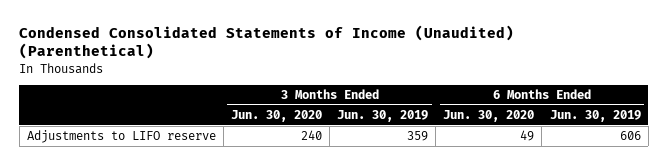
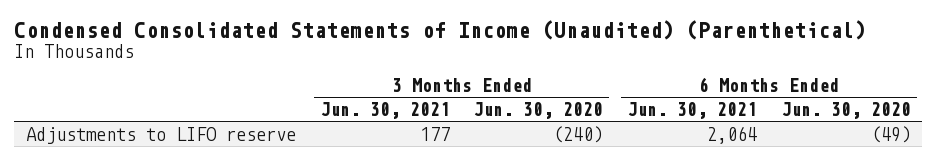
- | 3 Months Ended Jun. 30, 2020 | 3 Months Ended Jun. 30, 2019 | 6 Months Ended Jun. 30, 2020 | 6 Months Ended Jun. 30, 2019
+ | 3 Months Ended Jun. 30, 2021 | 3 Months Ended Jun. 30, 2020 | 6 Months Ended Jun. 30, 2021 | 6 Months Ended Jun. 30, 2020
- Adjustments to LIFO reserve | 240 | 359 | 49 | 606
+ Adjustments to LIFO reserve | 177 | (240) | 2,064 | (49)

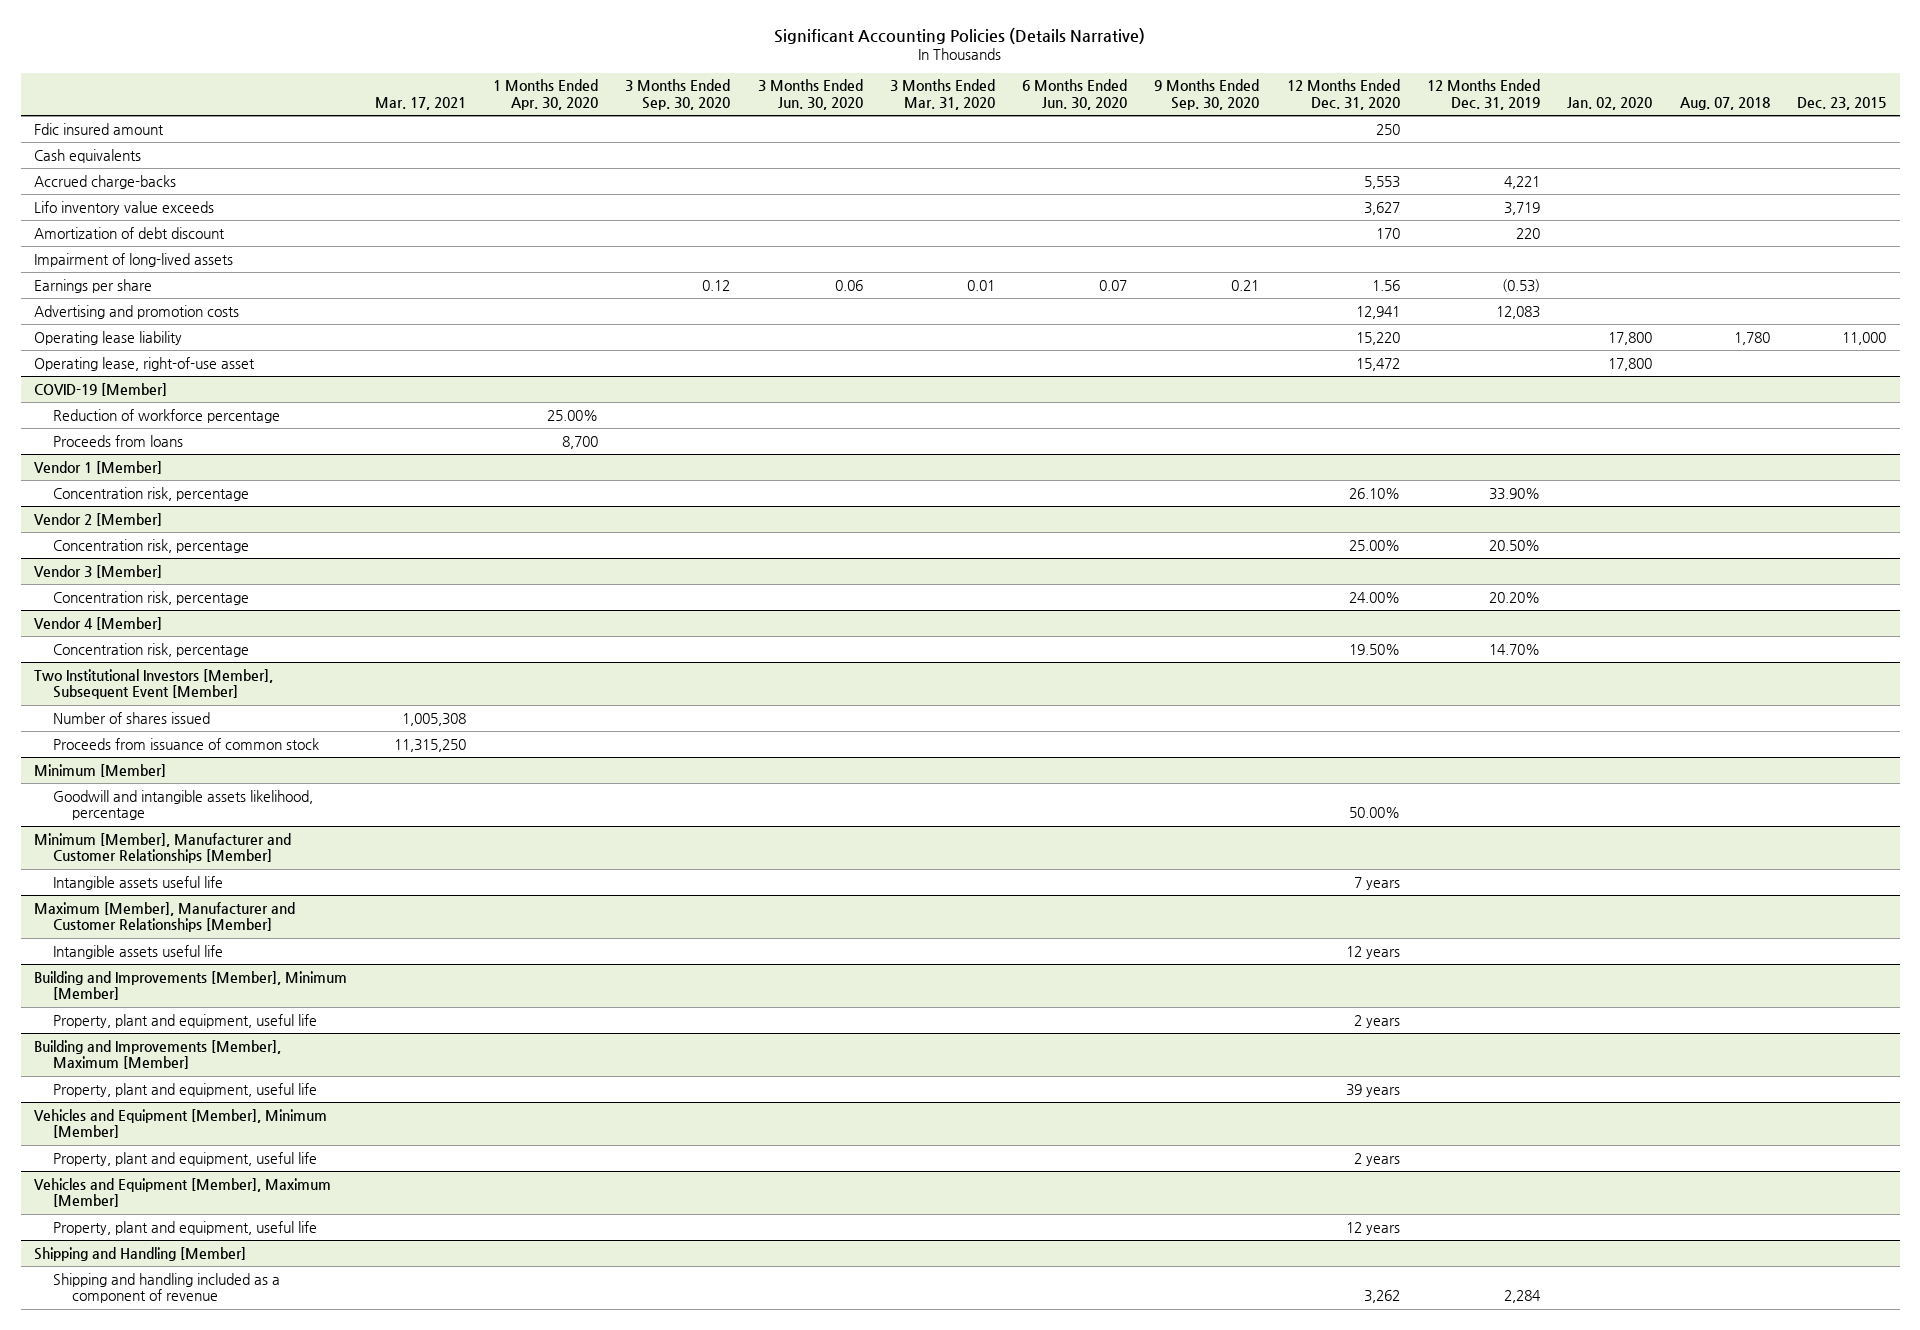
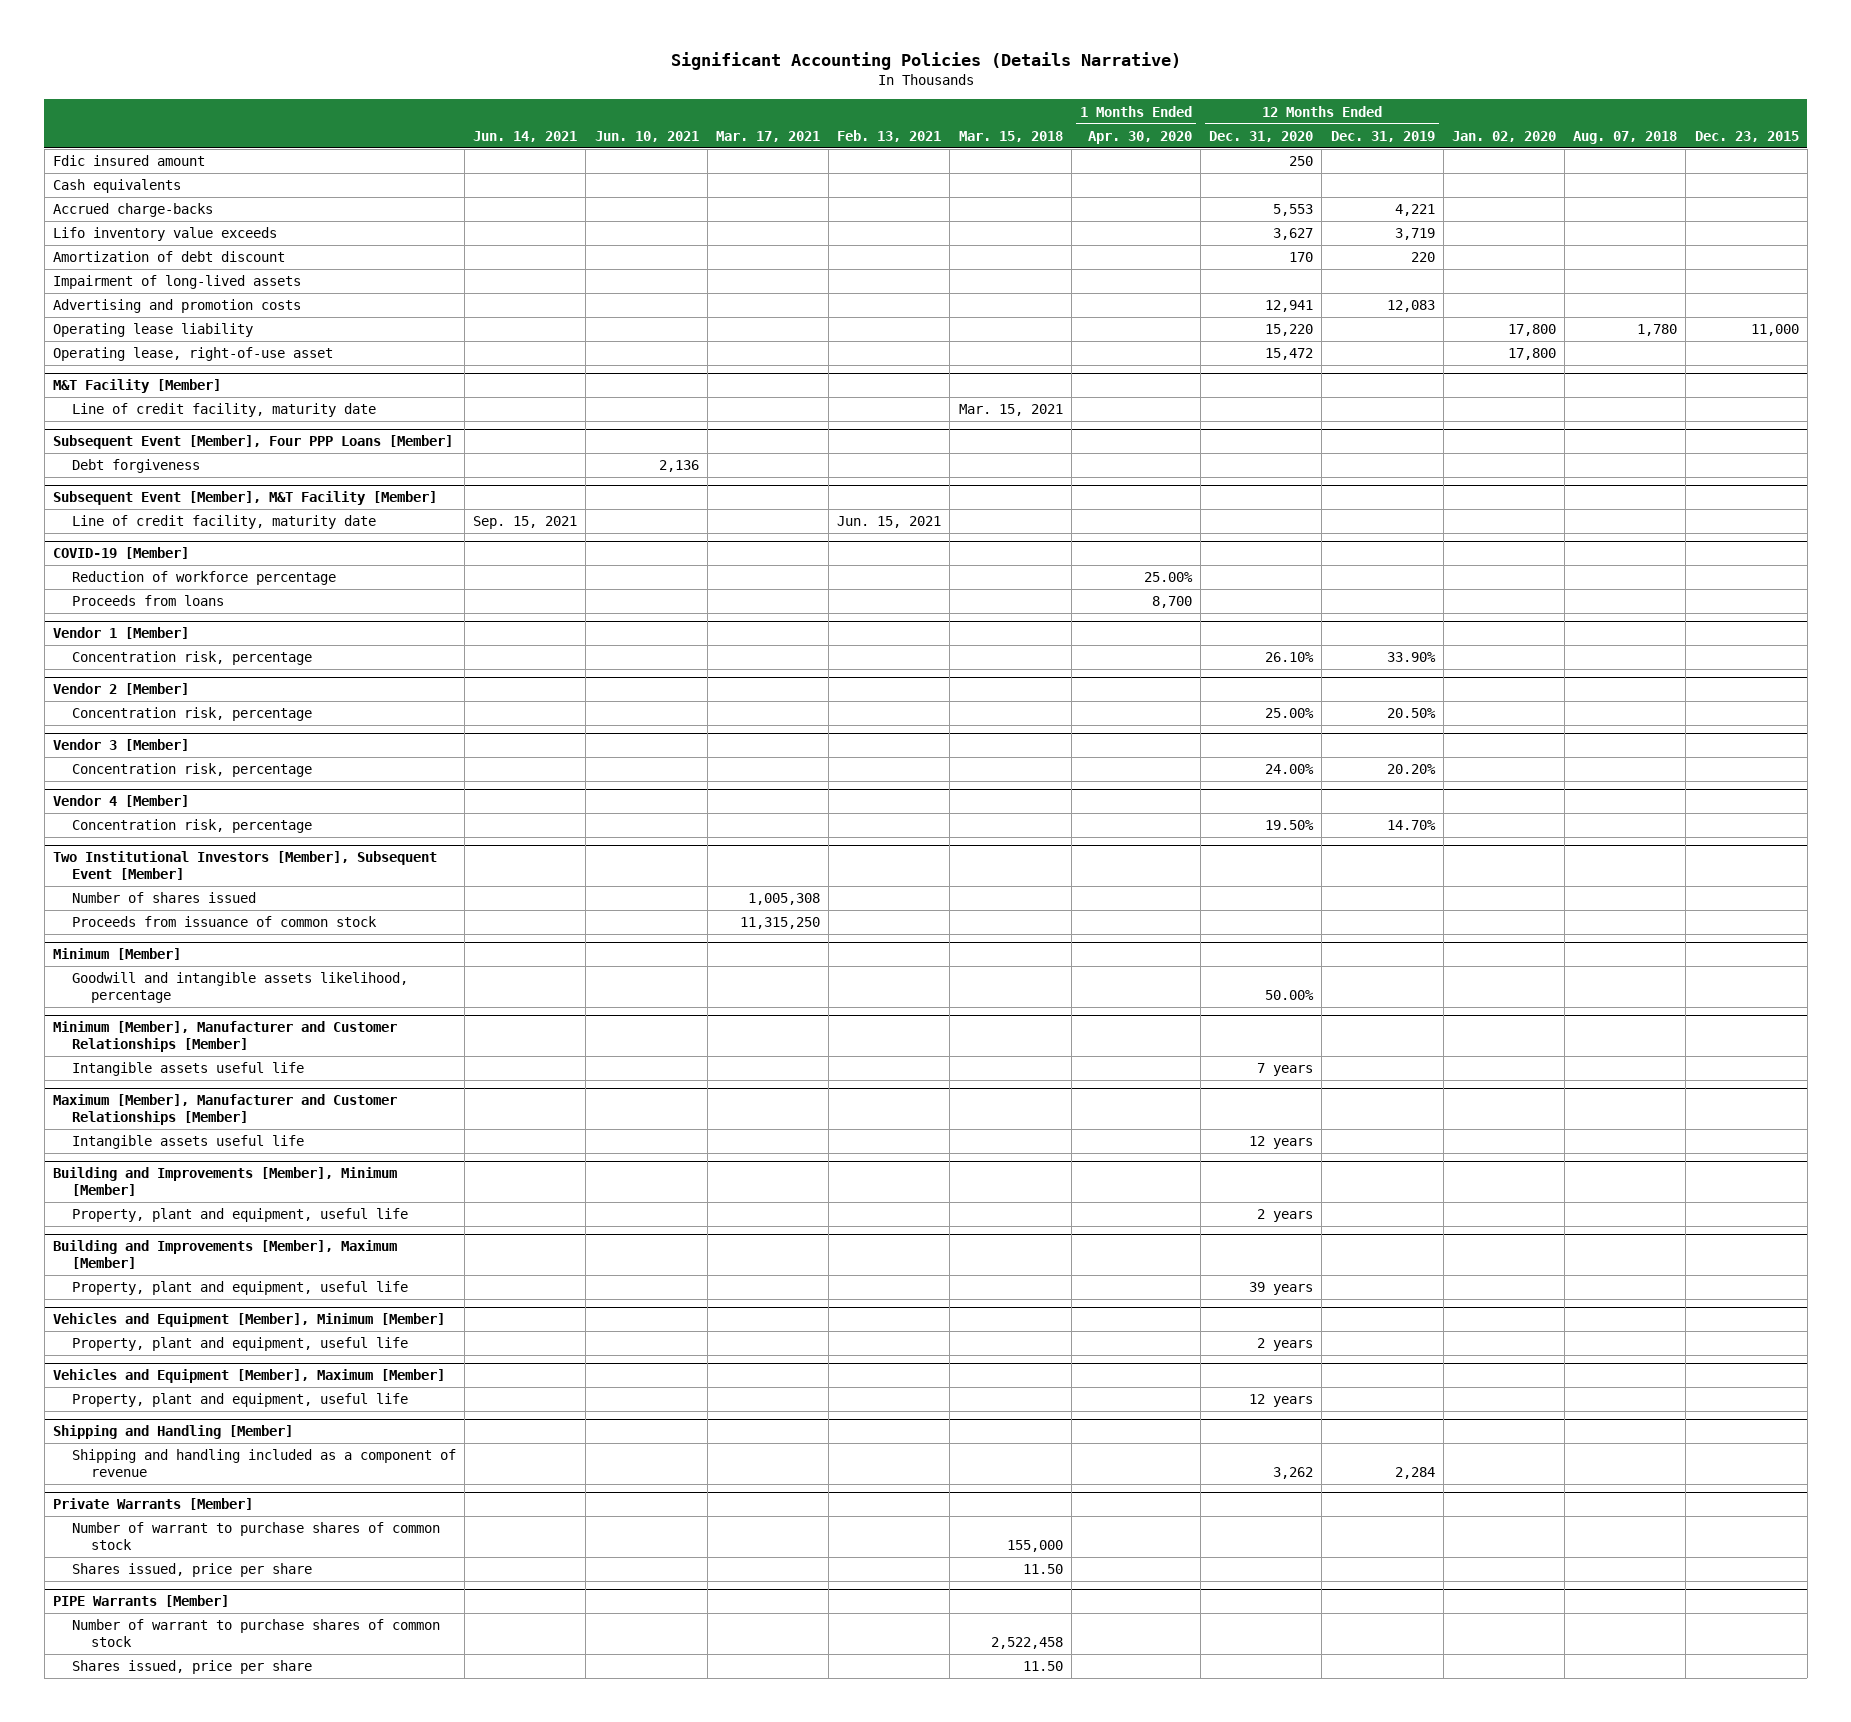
- | Mar. 17, 2021 | 1 Months Ended Apr. 30, 2020 | 3 Months Ended Sep. 30, 2020 | 3 Months Ended Jun. 30, 2020 | 3 Months Ended Mar. 31, 2020 | 6 Months Ended Jun. 30, 2020 | 9 Months Ended Sep. 30, 2020 | 12 Months Ended Dec. 31, 2020 | 12 Months Ended Dec. 31, 2019 | Jan. 02, 2020 | Aug. 07, 2018 | Dec. 23, 2015
+ | Jun. 14, 2021 | Jun. 10, 2021 | Mar. 17, 2021 | Feb. 13, 2021 | Mar. 15, 2018 | 1 Months Ended Apr. 30, 2020 | 12 Months Ended Dec. 31, 2020 | 12 Months Ended Dec. 31, 2019 | Jan. 02, 2020 | Aug. 07, 2018 | Dec. 23, 2015
- Earnings per share | | | 0.12 | 0.06 | 0.01 | 0.07 | 0.21 | 1.56 | (0.53) | | |
+ M&T Facility [Member]
+ Line of credit facility, maturity date | | | | | Mar. 15, 2021 | | | | | |
+ Subsequent Event [Member], Four PPP Loans [Member]
+ Debt forgiveness | | 2,136 | | | | | | | | |
+ Subsequent Event [Member], M&T Facility [Member]
+ Line of credit facility, maturity date | Sep. 15, 2021 | | | Jun. 15, 2021 | | | | | | |
+ Private Warrants [Member]
+ Number of warrant to purchase shares of common stock | | | | | 155,000 | | | | | |
+ Shares issued, price per share | | | | | 11.50 | | | | | |
+ PIPE Warrants [Member]
+ Number of warrant to purchase shares of common stock | | | | | 2,522,458 | | | | | |
+ Shares issued, price per share | | | | | 11.50 | | | | | |

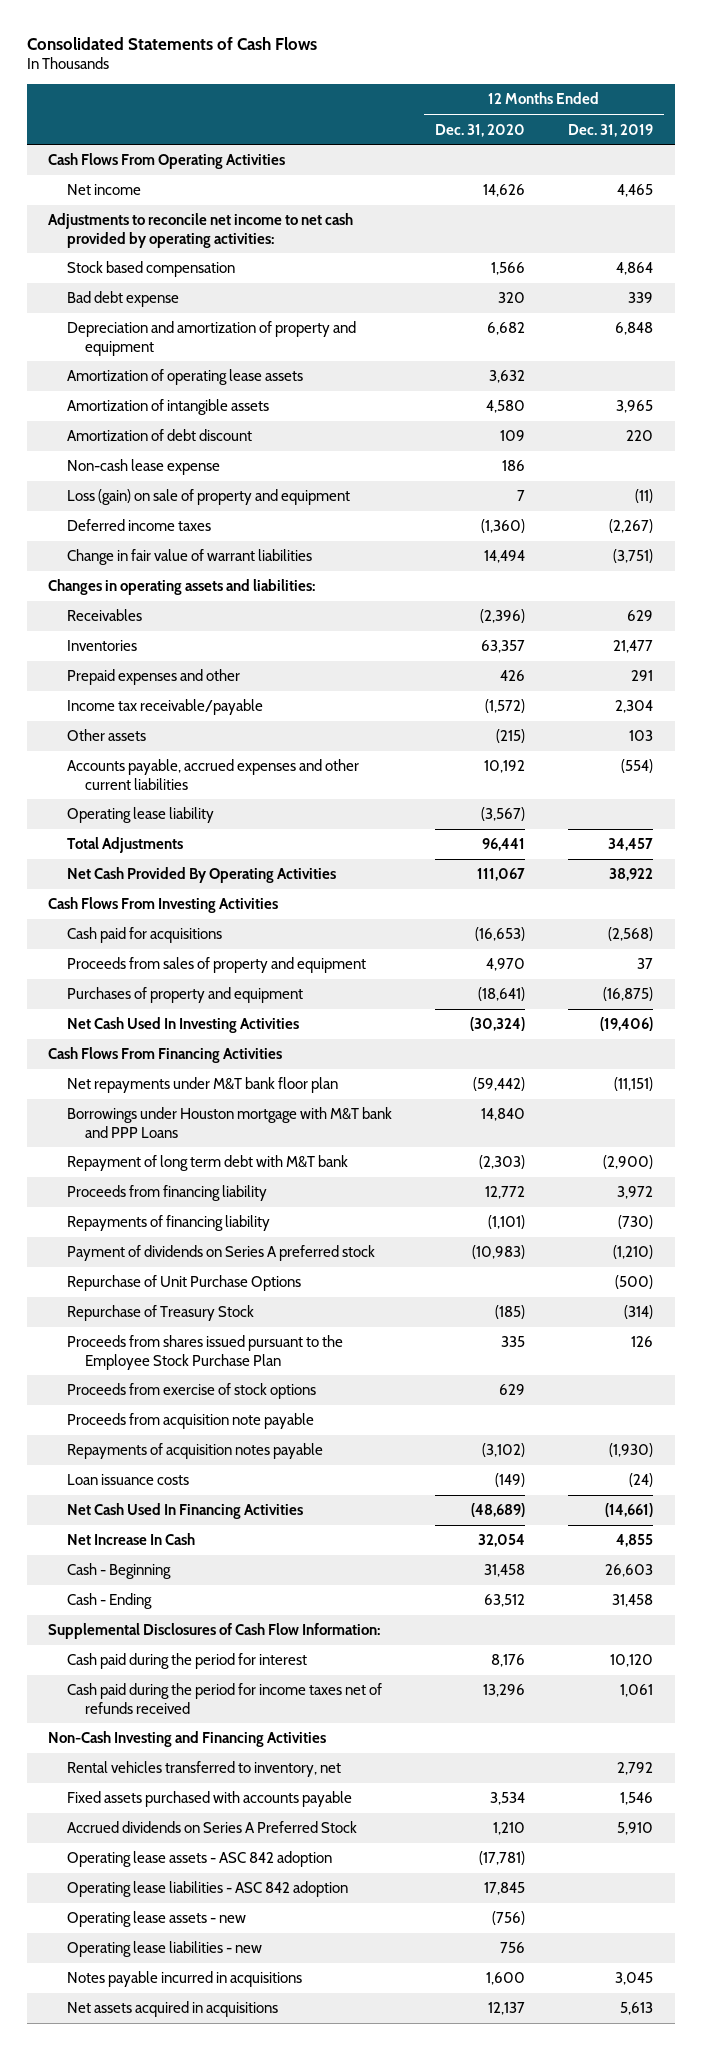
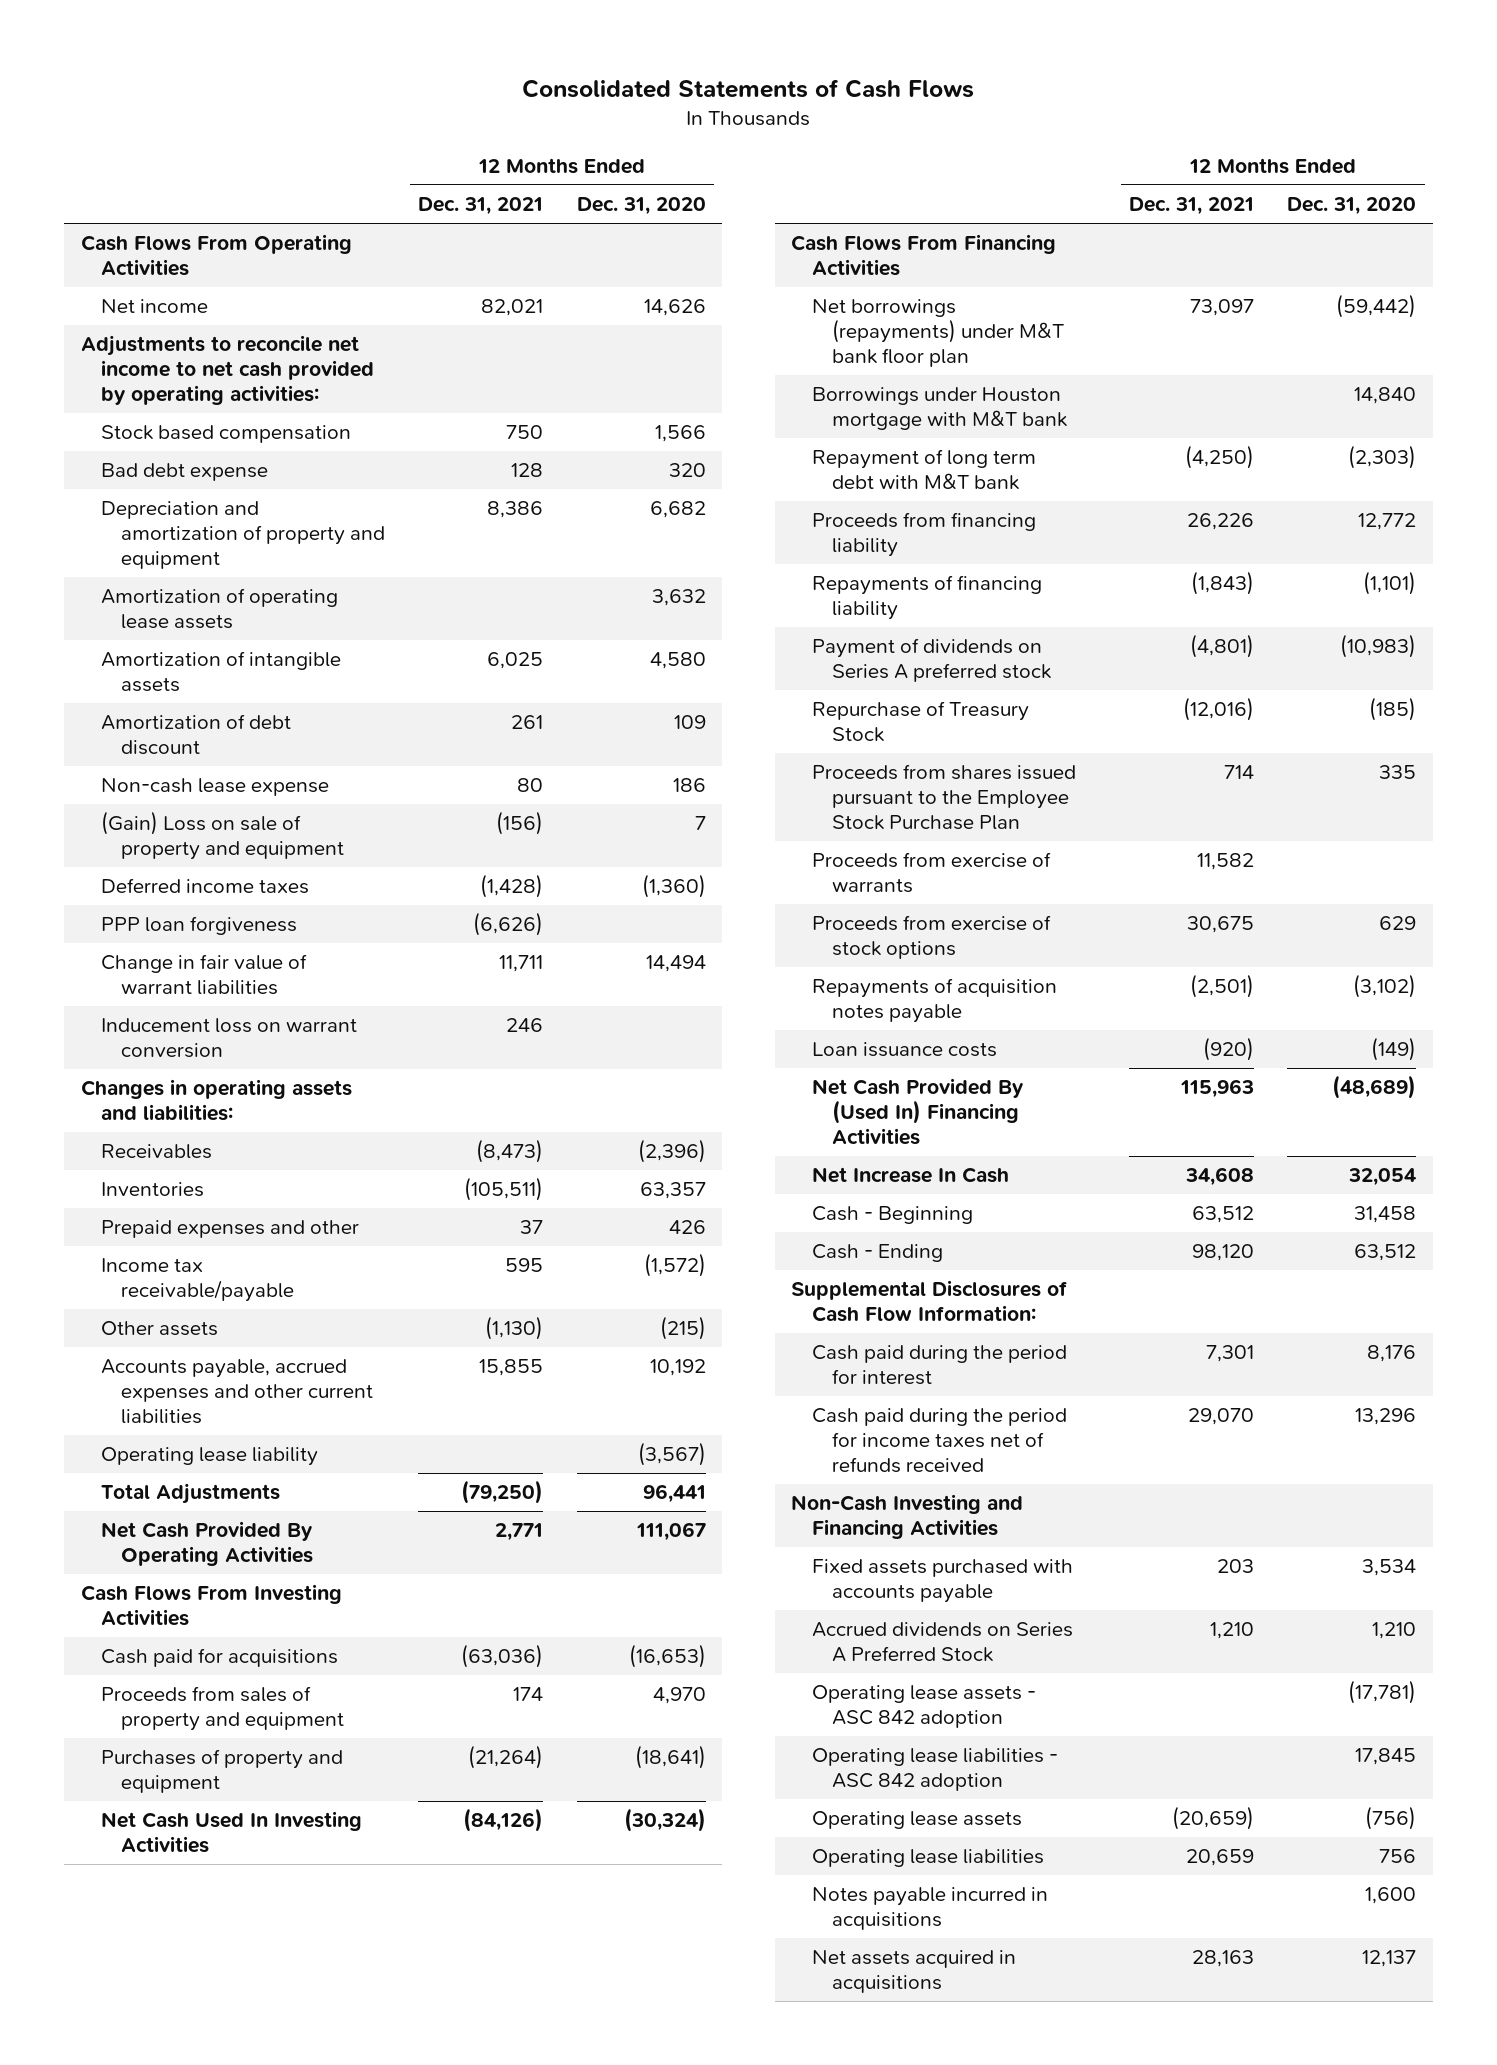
- | 12 Months Ended Dec. 31, 2020 | 12 Months Ended Dec. 31, 2019
+ | 12 Months Ended Dec. 31, 2021 | 12 Months Ended Dec. 31, 2020
- Loss (gain) on sale of property and equipment | 7 | (11)
+ (Gain) Loss on sale of property and equipment | (156) | 7
+ PPP loan forgiveness | (6,626) |
+ Inducement loss on warrant conversion | 246 |
- Net repayments under M&T bank floor plan | (59,442) | (11,151)
- Borrowings under Houston mortgage with M&T bank and PPP Loans | 14,840 |
+ Net borrowings (repayments) under M&T bank floor plan | 73,097 | (59,442)
+ Borrowings under Houston mortgage with M&T bank | | 14,840
- Repurchase of Unit Purchase Options | | (500)
+ Proceeds from exercise of warrants | 11,582 |
- Proceeds from acquisition note payable
- Net Cash Used In Financing Activities | (48,689) | (14,661)
+ Net Cash Provided By (Used In) Financing Activities | 115,963 | (48,689)
- Rental vehicles transferred to inventory, net | | 2,792
- Operating lease assets - new | (756) |
- Operating lease liabilities - new | 756 |
+ Operating lease assets | (20,659) | (756)
+ Operating lease liabilities | 20,659 | 756

